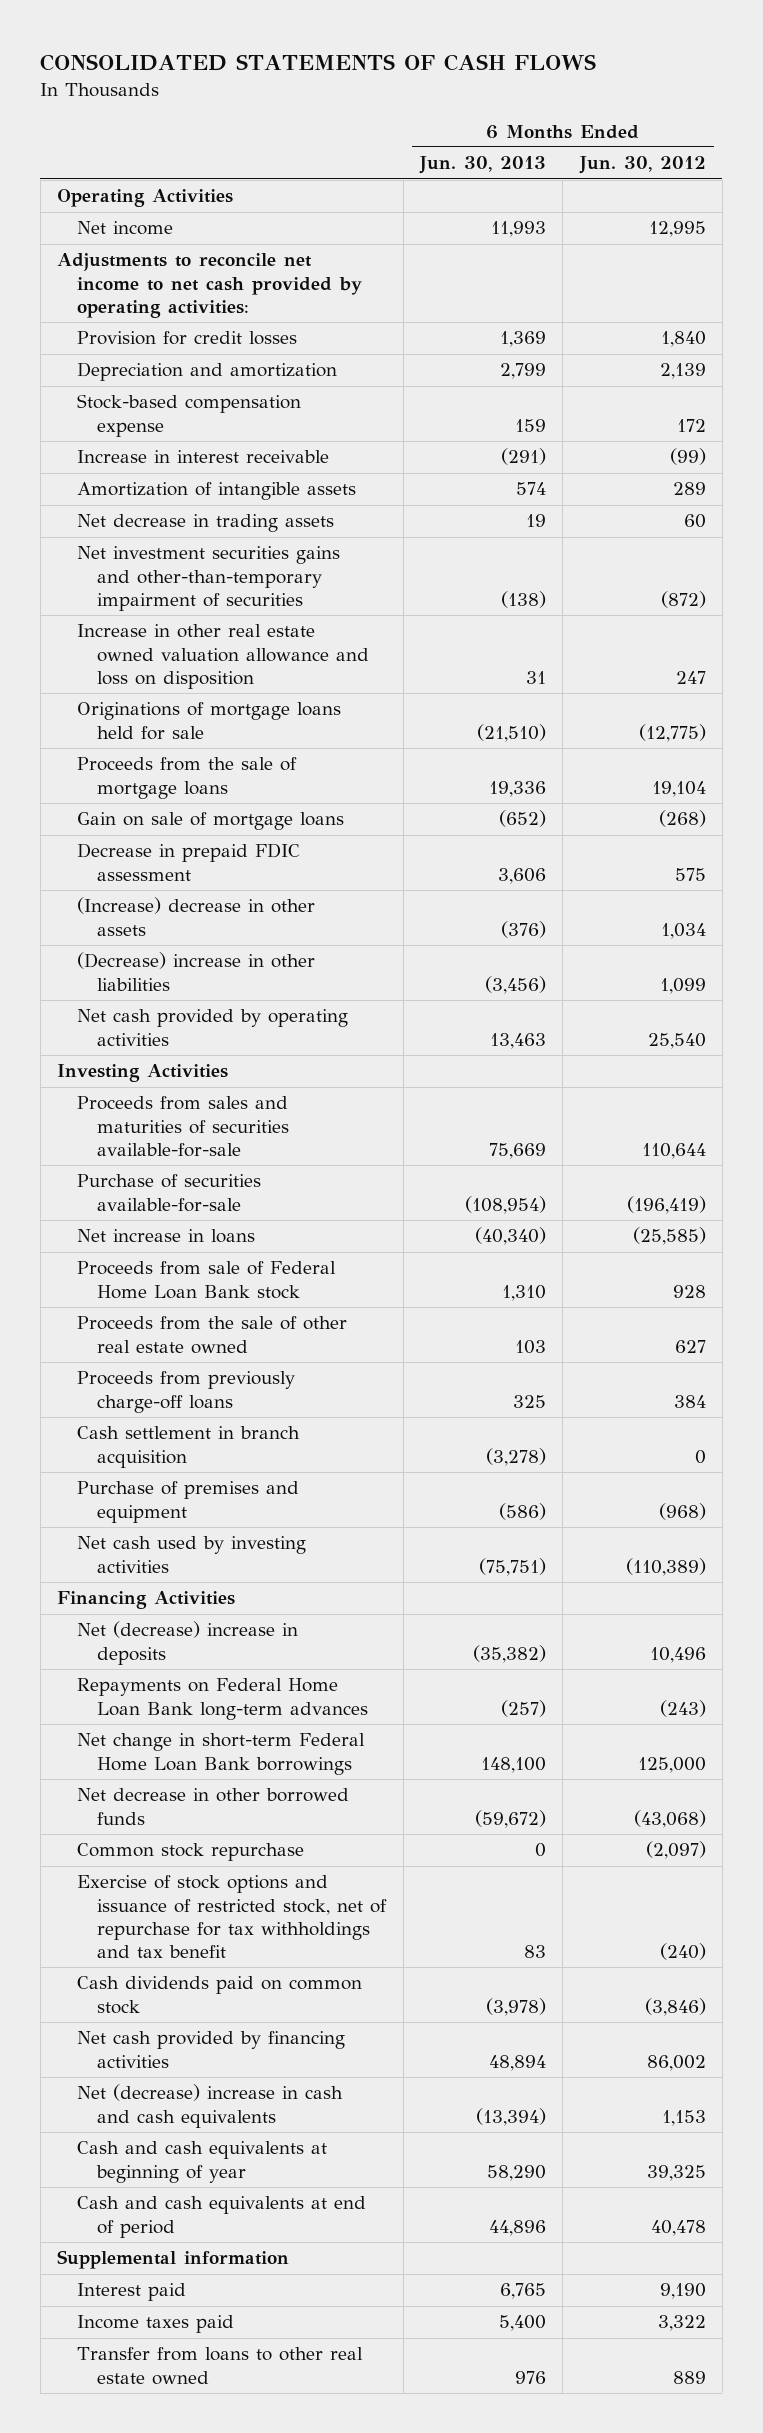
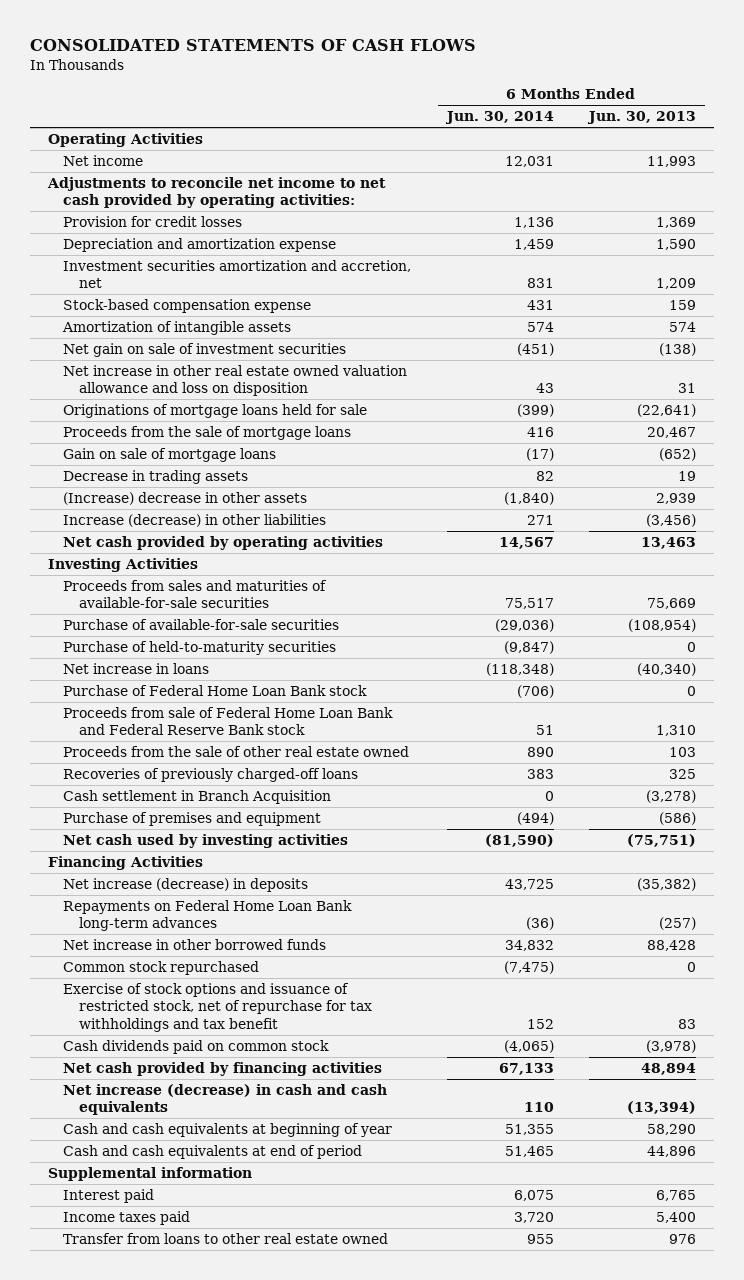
- | 6 Months Ended Jun. 30, 2013 | 6 Months Ended Jun. 30, 2012
+ | 6 Months Ended Jun. 30, 2014 | 6 Months Ended Jun. 30, 2013
- Depreciation and amortization | 2,799 | 2,139
+ Depreciation and amortization expense | 1,459 | 1,590
+ Investment securities amortization and accretion, net | 831 | 1,209
- Increase in interest receivable | (291) | (99)
- Net decrease in trading assets | 19 | 60
- Net investment securities gains and other-than-temporary impairment of securities | (138) | (872)
- Increase in other real estate owned valuation allowance and loss on disposition | 31 | 247
- Originations of mortgage loans held for sale | (21,510) | (12,775)
- Proceeds from the sale of mortgage loans | 19,336 | 19,104
+ Net gain on sale of investment securities | (451) | (138)
+ Net increase in other real estate owned valuation allowance and loss on disposition | 43 | 31
+ Originations of mortgage loans held for sale | (399) | (22,641)
+ Proceeds from the sale of mortgage loans | 416 | 20,467
- Decrease in prepaid FDIC assessment | 3,606 | 575
- (Increase) decrease in other assets | (376) | 1,034
- (Decrease) increase in other liabilities | (3,456) | 1,099
+ Decrease in trading assets | 82 | 19
+ (Increase) decrease in other assets | (1,840) | 2,939
+ Increase (decrease) in other liabilities | 271 | (3,456)
- Proceeds from sales and maturities of securities available-for-sale | 75,669 | 110,644
- Purchase of securities available-for-sale | (108,954) | (196,419)
+ Proceeds from sales and maturities of available-for-sale securities | 75,517 | 75,669
+ Purchase of available-for-sale securities | (29,036) | (108,954)
+ Purchase of held-to-maturity securities | (9,847) | 0
- Proceeds from sale of Federal Home Loan Bank stock | 1,310 | 928
+ Purchase of Federal Home Loan Bank stock | (706) | 0
+ Proceeds from sale of Federal Home Loan Bank and Federal Reserve Bank stock | 51 | 1,310
- Proceeds from previously charge-off loans | 325 | 384
- Cash settlement in branch acquisition | (3,278) | 0
+ Recoveries of previously charged-off loans | 383 | 325
+ Cash settlement in Branch Acquisition | 0 | (3,278)
- Net (decrease) increase in deposits | (35,382) | 10,496
+ Net increase (decrease) in deposits | 43,725 | (35,382)
- Net change in short-term Federal Home Loan Bank borrowings | 148,100 | 125,000
- Net decrease in other borrowed funds | (59,672) | (43,068)
- Common stock repurchase | 0 | (2,097)
+ Net increase in other borrowed funds | 34,832 | 88,428
+ Common stock repurchased | (7,475) | 0
- Net (decrease) increase in cash and cash equivalents | (13,394) | 1,153
+ Net increase (decrease) in cash and cash equivalents | 110 | (13,394)

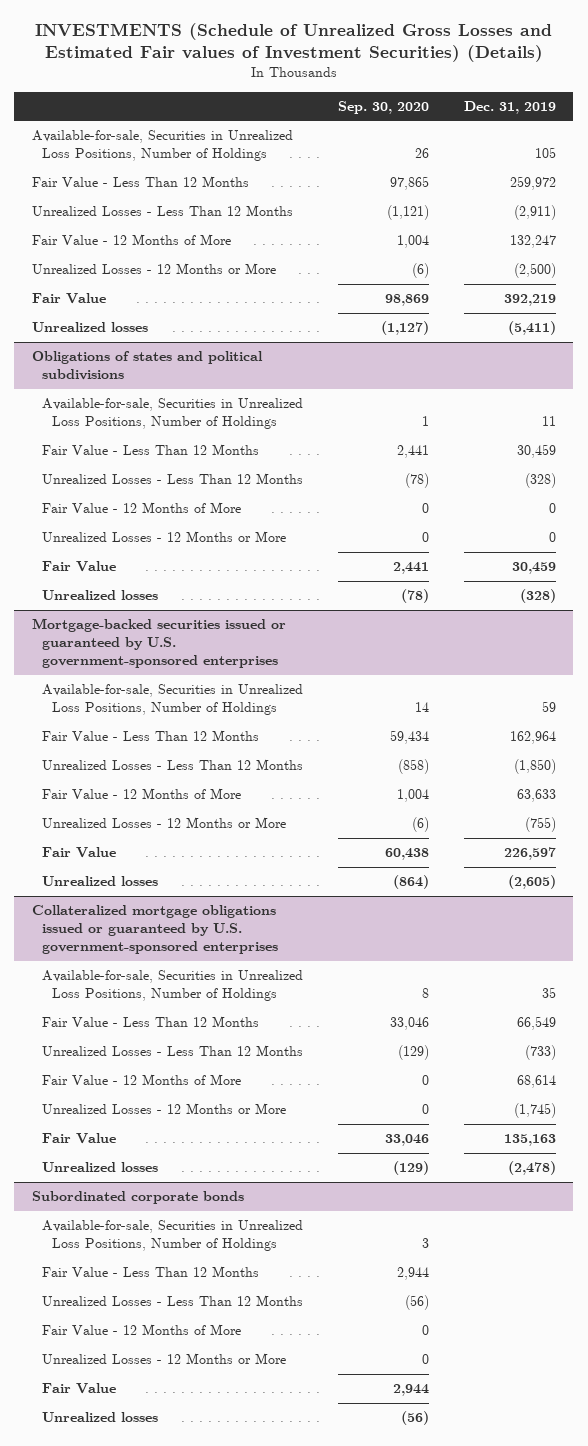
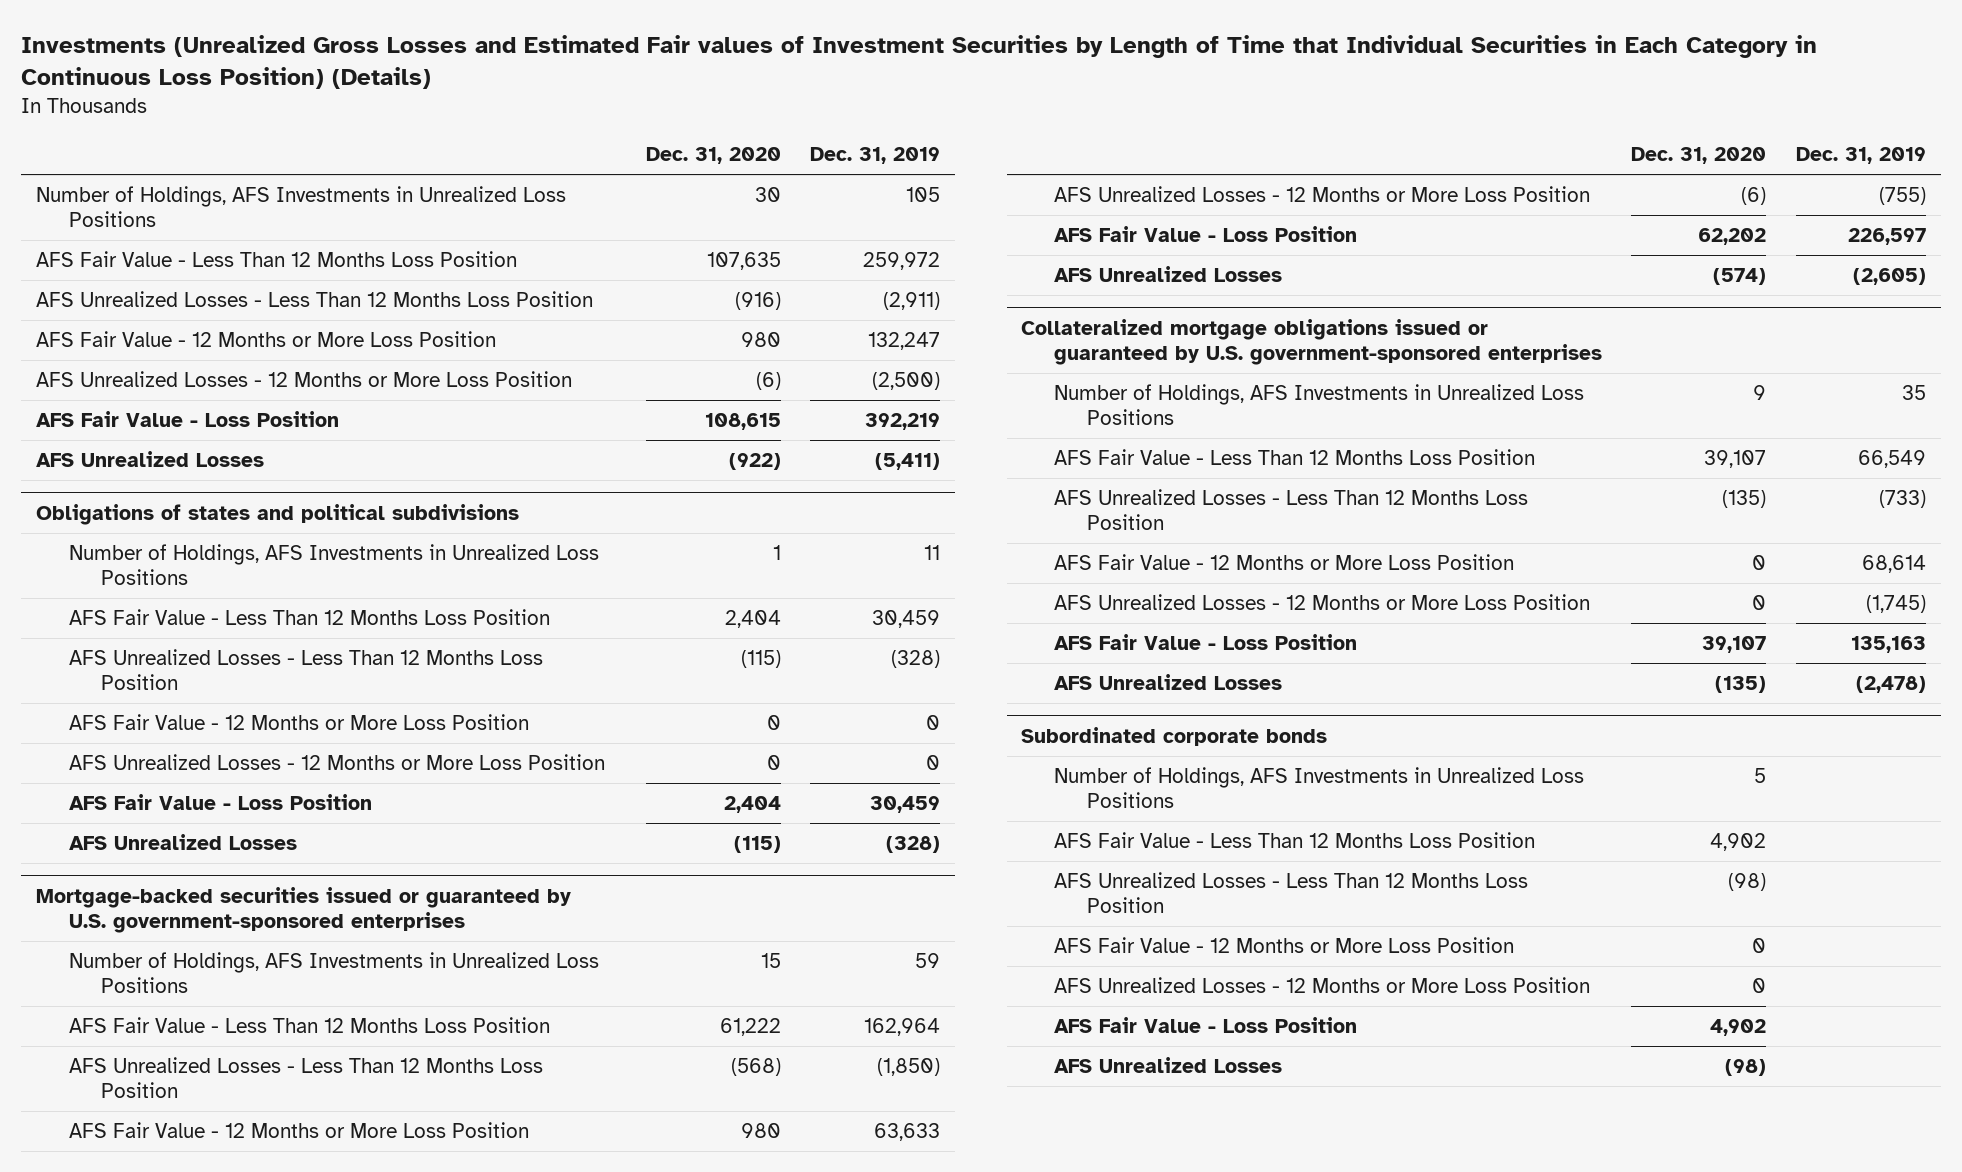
- INVESTMENTS (Schedule of Unrealized Gross Losses and Estimated Fair values of Investment Securities) (Details)
+ Investments (Unrealized Gross Losses and Estimated Fair values of Investment Securities by Length of Time that Individual Securities in Each Category in Continuous Loss Position) (Details)
- | Sep. 30, 2020 | Dec. 31, 2019
+ | Dec. 31, 2020 | Dec. 31, 2019
- Available-for-sale, Securities in Unrealized Loss Positions, Number of Holdings | 26 | 105
- Fair Value - Less Than 12 Months | 97,865 | 259,972
- Unrealized Losses - Less Than 12 Months | (1,121) | (2,911)
- Fair Value - 12 Months of More | 1,004 | 132,247
- Unrealized Losses - 12 Months or More | (6) | (2,500)
- Fair Value | 98,869 | 392,219
- Unrealized losses | (1,127) | (5,411)
+ Number of Holdings, AFS Investments in Unrealized Loss Positions | 30 | 105
+ AFS Fair Value - Less Than 12 Months Loss Position | 107,635 | 259,972
+ AFS Unrealized Losses - Less Than 12 Months Loss Position | (916) | (2,911)
+ AFS Fair Value - 12 Months or More Loss Position | 980 | 132,247
+ AFS Unrealized Losses - 12 Months or More Loss Position | (6) | (2,500)
+ AFS Fair Value - Loss Position | 108,615 | 392,219
+ AFS Unrealized Losses | (922) | (5,411)
@ Obligations of states and political subdivisions
- Available-for-sale, Securities in Unrealized Loss Positions, Number of Holdings | 1 | 11
- Fair Value - Less Than 12 Months | 2,441 | 30,459
- Unrealized Losses - Less Than 12 Months | (78) | (328)
- Fair Value - 12 Months of More | 0 | 0
- Unrealized Losses - 12 Months or More | 0 | 0
- Fair Value | 2,441 | 30,459
- Unrealized losses | (78) | (328)
+ Number of Holdings, AFS Investments in Unrealized Loss Positions | 1 | 11
+ AFS Fair Value - Less Than 12 Months Loss Position | 2,404 | 30,459
+ AFS Unrealized Losses - Less Than 12 Months Loss Position | (115) | (328)
+ AFS Fair Value - 12 Months or More Loss Position | 0 | 0
+ AFS Unrealized Losses - 12 Months or More Loss Position | 0 | 0
+ AFS Fair Value - Loss Position | 2,404 | 30,459
+ AFS Unrealized Losses | (115) | (328)
@ Mortgage-backed securities issued or guaranteed by U.S. government-sponsored enterprises
- Available-for-sale, Securities in Unrealized Loss Positions, Number of Holdings | 14 | 59
- Fair Value - Less Than 12 Months | 59,434 | 162,964
- Unrealized Losses - Less Than 12 Months | (858) | (1,850)
- Fair Value - 12 Months of More | 1,004 | 63,633
- Unrealized Losses - 12 Months or More | (6) | (755)
- Fair Value | 60,438 | 226,597
- Unrealized losses | (864) | (2,605)
+ Number of Holdings, AFS Investments in Unrealized Loss Positions | 15 | 59
+ AFS Fair Value - Less Than 12 Months Loss Position | 61,222 | 162,964
+ AFS Unrealized Losses - Less Than 12 Months Loss Position | (568) | (1,850)
+ AFS Fair Value - 12 Months or More Loss Position | 980 | 63,633
+ AFS Unrealized Losses - 12 Months or More Loss Position | (6) | (755)
+ AFS Fair Value - Loss Position | 62,202 | 226,597
+ AFS Unrealized Losses | (574) | (2,605)
@ Collateralized mortgage obligations issued or guaranteed by U.S. government-sponsored enterprises
- Available-for-sale, Securities in Unrealized Loss Positions, Number of Holdings | 8 | 35
- Fair Value - Less Than 12 Months | 33,046 | 66,549
- Unrealized Losses - Less Than 12 Months | (129) | (733)
- Fair Value - 12 Months of More | 0 | 68,614
- Unrealized Losses - 12 Months or More | 0 | (1,745)
- Fair Value | 33,046 | 135,163
- Unrealized losses | (129) | (2,478)
+ Number of Holdings, AFS Investments in Unrealized Loss Positions | 9 | 35
+ AFS Fair Value - Less Than 12 Months Loss Position | 39,107 | 66,549
+ AFS Unrealized Losses - Less Than 12 Months Loss Position | (135) | (733)
+ AFS Fair Value - 12 Months or More Loss Position | 0 | 68,614
+ AFS Unrealized Losses - 12 Months or More Loss Position | 0 | (1,745)
+ AFS Fair Value - Loss Position | 39,107 | 135,163
+ AFS Unrealized Losses | (135) | (2,478)
@ Subordinated corporate bonds
- Available-for-sale, Securities in Unrealized Loss Positions, Number of Holdings | 3 |
- Fair Value - Less Than 12 Months | 2,944 |
- Unrealized Losses - Less Than 12 Months | (56) |
- Fair Value - 12 Months of More | 0 |
- Unrealized Losses - 12 Months or More | 0 |
- Fair Value | 2,944 |
- Unrealized losses | (56) |
+ Number of Holdings, AFS Investments in Unrealized Loss Positions | 5 |
+ AFS Fair Value - Less Than 12 Months Loss Position | 4,902 |
+ AFS Unrealized Losses - Less Than 12 Months Loss Position | (98) |
+ AFS Fair Value - 12 Months or More Loss Position | 0 |
+ AFS Unrealized Losses - 12 Months or More Loss Position | 0 |
+ AFS Fair Value - Loss Position | 4,902 |
+ AFS Unrealized Losses | (98) |

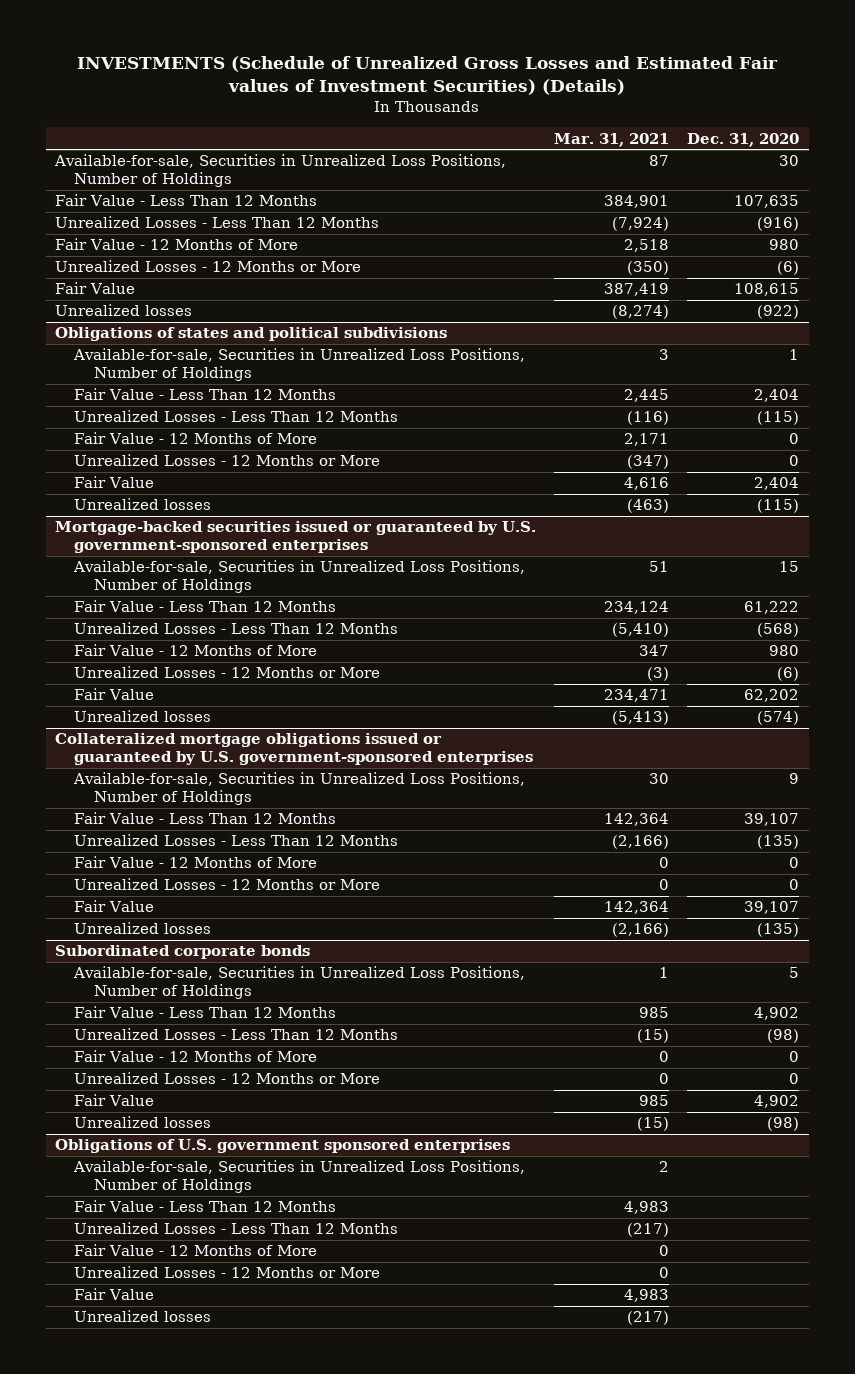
- Investments (Unrealized Gross Losses and Estimated Fair values of Investment Securities by Length of Time that Individual Securities in Each Category in Continuous Loss Position) (Details)
+ INVESTMENTS (Schedule of Unrealized Gross Losses and Estimated Fair values of Investment Securities) (Details)
- | Dec. 31, 2020 | Dec. 31, 2019
+ | Mar. 31, 2021 | Dec. 31, 2020
- Number of Holdings, AFS Investments in Unrealized Loss Positions | 30 | 105
- AFS Fair Value - Less Than 12 Months Loss Position | 107,635 | 259,972
- AFS Unrealized Losses - Less Than 12 Months Loss Position | (916) | (2,911)
- AFS Fair Value - 12 Months or More Loss Position | 980 | 132,247
- AFS Unrealized Losses - 12 Months or More Loss Position | (6) | (2,500)
- AFS Fair Value - Loss Position | 108,615 | 392,219
- AFS Unrealized Losses | (922) | (5,411)
+ Available-for-sale, Securities in Unrealized Loss Positions, Number of Holdings | 87 | 30
+ Fair Value - Less Than 12 Months | 384,901 | 107,635
+ Unrealized Losses - Less Than 12 Months | (7,924) | (916)
+ Fair Value - 12 Months of More | 2,518 | 980
+ Unrealized Losses - 12 Months or More | (350) | (6)
+ Fair Value | 387,419 | 108,615
+ Unrealized losses | (8,274) | (922)
@ Obligations of states and political subdivisions
- Number of Holdings, AFS Investments in Unrealized Loss Positions | 1 | 11
- AFS Fair Value - Less Than 12 Months Loss Position | 2,404 | 30,459
- AFS Unrealized Losses - Less Than 12 Months Loss Position | (115) | (328)
- AFS Fair Value - 12 Months or More Loss Position | 0 | 0
- AFS Unrealized Losses - 12 Months or More Loss Position | 0 | 0
- AFS Fair Value - Loss Position | 2,404 | 30,459
- AFS Unrealized Losses | (115) | (328)
+ Available-for-sale, Securities in Unrealized Loss Positions, Number of Holdings | 3 | 1
+ Fair Value - Less Than 12 Months | 2,445 | 2,404
+ Unrealized Losses - Less Than 12 Months | (116) | (115)
+ Fair Value - 12 Months of More | 2,171 | 0
+ Unrealized Losses - 12 Months or More | (347) | 0
+ Fair Value | 4,616 | 2,404
+ Unrealized losses | (463) | (115)
@ Mortgage-backed securities issued or guaranteed by U.S. government-sponsored enterprises
- Number of Holdings, AFS Investments in Unrealized Loss Positions | 15 | 59
- AFS Fair Value - Less Than 12 Months Loss Position | 61,222 | 162,964
- AFS Unrealized Losses - Less Than 12 Months Loss Position | (568) | (1,850)
- AFS Fair Value - 12 Months or More Loss Position | 980 | 63,633
- AFS Unrealized Losses - 12 Months or More Loss Position | (6) | (755)
- AFS Fair Value - Loss Position | 62,202 | 226,597
- AFS Unrealized Losses | (574) | (2,605)
+ Available-for-sale, Securities in Unrealized Loss Positions, Number of Holdings | 51 | 15
+ Fair Value - Less Than 12 Months | 234,124 | 61,222
+ Unrealized Losses - Less Than 12 Months | (5,410) | (568)
+ Fair Value - 12 Months of More | 347 | 980
+ Unrealized Losses - 12 Months or More | (3) | (6)
+ Fair Value | 234,471 | 62,202
+ Unrealized losses | (5,413) | (574)
@ Collateralized mortgage obligations issued or guaranteed by U.S. government-sponsored enterprises
- Number of Holdings, AFS Investments in Unrealized Loss Positions | 9 | 35
- AFS Fair Value - Less Than 12 Months Loss Position | 39,107 | 66,549
- AFS Unrealized Losses - Less Than 12 Months Loss Position | (135) | (733)
- AFS Fair Value - 12 Months or More Loss Position | 0 | 68,614
- AFS Unrealized Losses - 12 Months or More Loss Position | 0 | (1,745)
- AFS Fair Value - Loss Position | 39,107 | 135,163
- AFS Unrealized Losses | (135) | (2,478)
+ Available-for-sale, Securities in Unrealized Loss Positions, Number of Holdings | 30 | 9
+ Fair Value - Less Than 12 Months | 142,364 | 39,107
+ Unrealized Losses - Less Than 12 Months | (2,166) | (135)
+ Fair Value - 12 Months of More | 0 | 0
+ Unrealized Losses - 12 Months or More | 0 | 0
+ Fair Value | 142,364 | 39,107
+ Unrealized losses | (2,166) | (135)
@ Subordinated corporate bonds
- Number of Holdings, AFS Investments in Unrealized Loss Positions | 5 |
- AFS Fair Value - Less Than 12 Months Loss Position | 4,902 |
- AFS Unrealized Losses - Less Than 12 Months Loss Position | (98) |
- AFS Fair Value - 12 Months or More Loss Position | 0 |
- AFS Unrealized Losses - 12 Months or More Loss Position | 0 |
- AFS Fair Value - Loss Position | 4,902 |
- AFS Unrealized Losses | (98) |
+ Available-for-sale, Securities in Unrealized Loss Positions, Number of Holdings | 1 | 5
+ Fair Value - Less Than 12 Months | 985 | 4,902
+ Unrealized Losses - Less Than 12 Months | (15) | (98)
+ Fair Value - 12 Months of More | 0 | 0
+ Unrealized Losses - 12 Months or More | 0 | 0
+ Fair Value | 985 | 4,902
+ Unrealized losses | (15) | (98)
+ Obligations of U.S. government sponsored enterprises
+ Available-for-sale, Securities in Unrealized Loss Positions, Number of Holdings | 2 |
+ Fair Value - Less Than 12 Months | 4,983 |
+ Unrealized Losses - Less Than 12 Months | (217) |
+ Fair Value - 12 Months of More | 0 |
+ Unrealized Losses - 12 Months or More | 0 |
+ Fair Value | 4,983 |
+ Unrealized losses | (217) |

